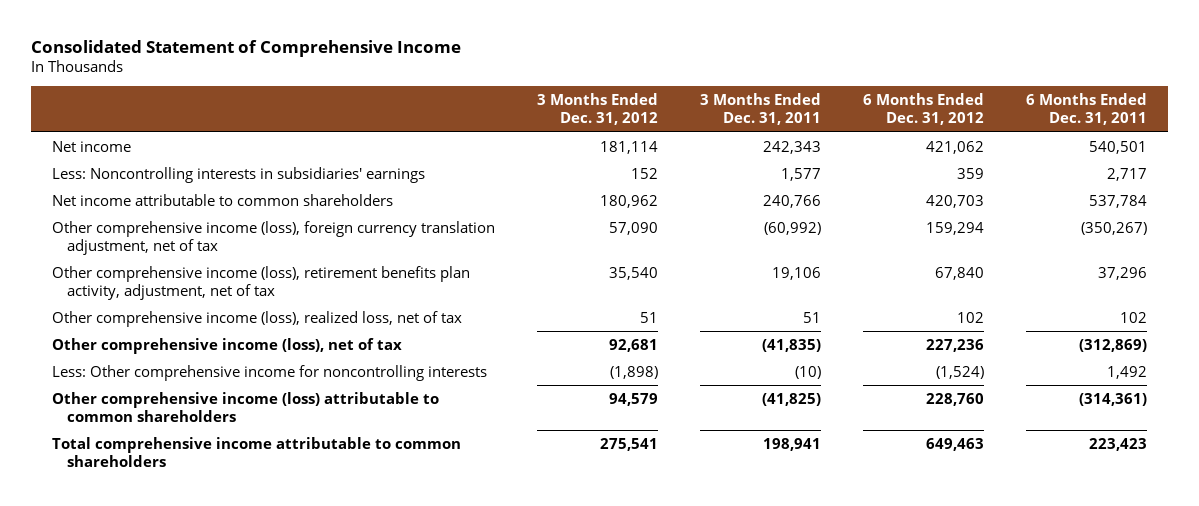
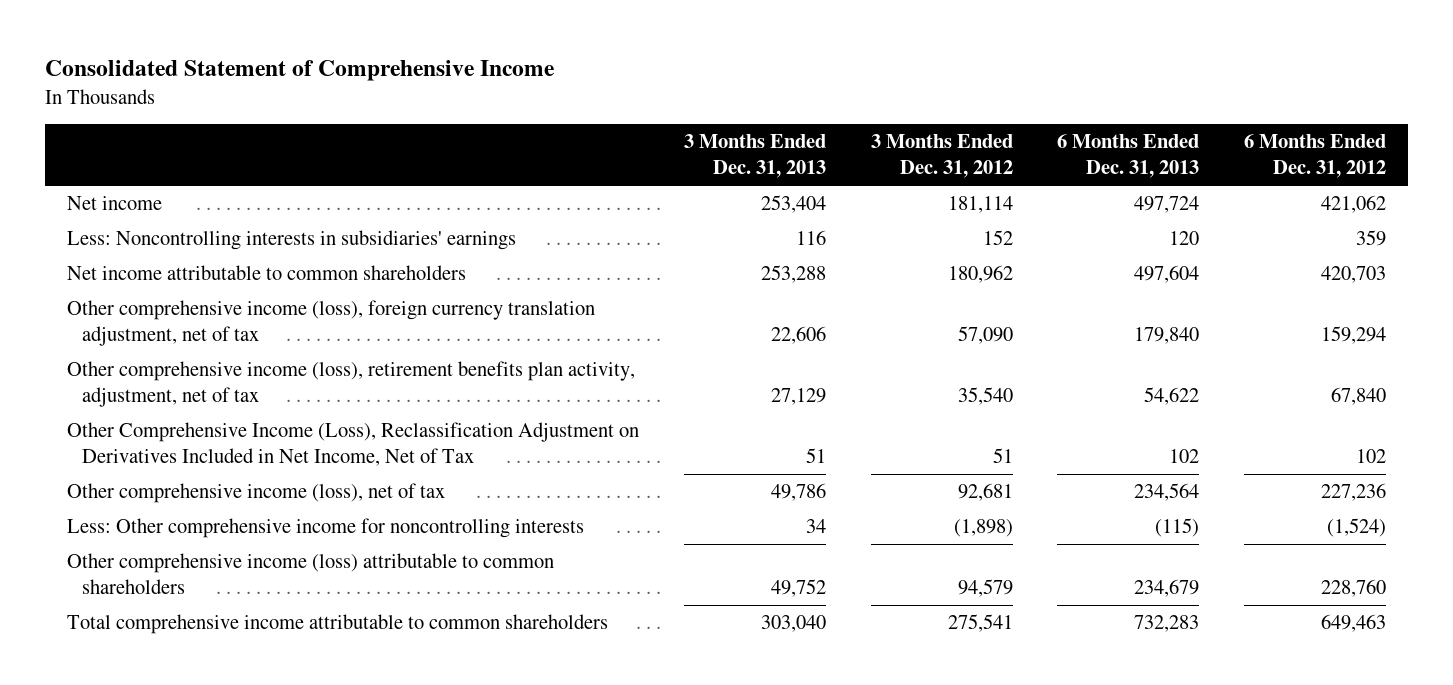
- | 3 Months Ended Dec. 31, 2012 | 3 Months Ended Dec. 31, 2011 | 6 Months Ended Dec. 31, 2012 | 6 Months Ended Dec. 31, 2011
+ | 3 Months Ended Dec. 31, 2013 | 3 Months Ended Dec. 31, 2012 | 6 Months Ended Dec. 31, 2013 | 6 Months Ended Dec. 31, 2012
- Other comprehensive income (loss), realized loss, net of tax | 51 | 51 | 102 | 102
+ Other Comprehensive Income (Loss), Reclassification Adjustment on Derivatives Included in Net Income, Net of Tax | 51 | 51 | 102 | 102

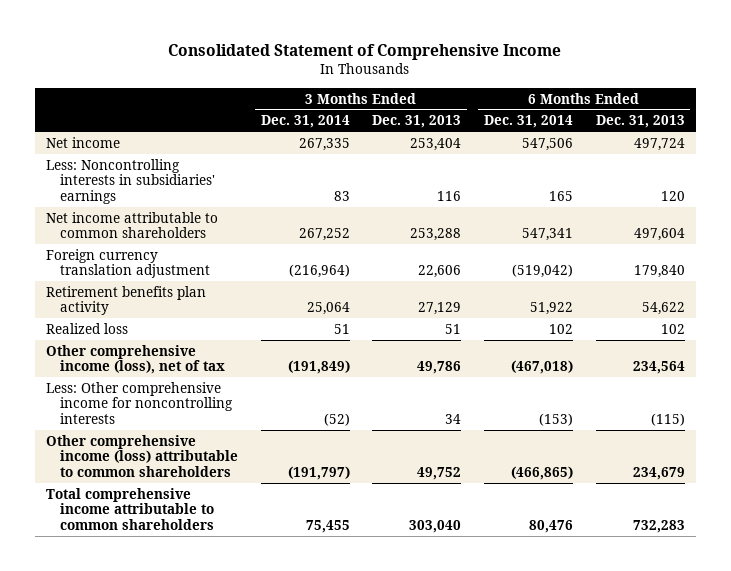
- | 3 Months Ended Dec. 31, 2013 | 3 Months Ended Dec. 31, 2012 | 6 Months Ended Dec. 31, 2013 | 6 Months Ended Dec. 31, 2012
+ | 3 Months Ended Dec. 31, 2014 | 3 Months Ended Dec. 31, 2013 | 6 Months Ended Dec. 31, 2014 | 6 Months Ended Dec. 31, 2013
- Other comprehensive income (loss), foreign currency translation adjustment, net of tax | 22,606 | 57,090 | 179,840 | 159,294
- Other comprehensive income (loss), retirement benefits plan activity, adjustment, net of tax | 27,129 | 35,540 | 54,622 | 67,840
- Other Comprehensive Income (Loss), Reclassification Adjustment on Derivatives Included in Net Income, Net of Tax | 51 | 51 | 102 | 102
+ Foreign currency translation adjustment | (216,964) | 22,606 | (519,042) | 179,840
+ Retirement benefits plan activity | 25,064 | 27,129 | 51,922 | 54,622
+ Realized loss | 51 | 51 | 102 | 102

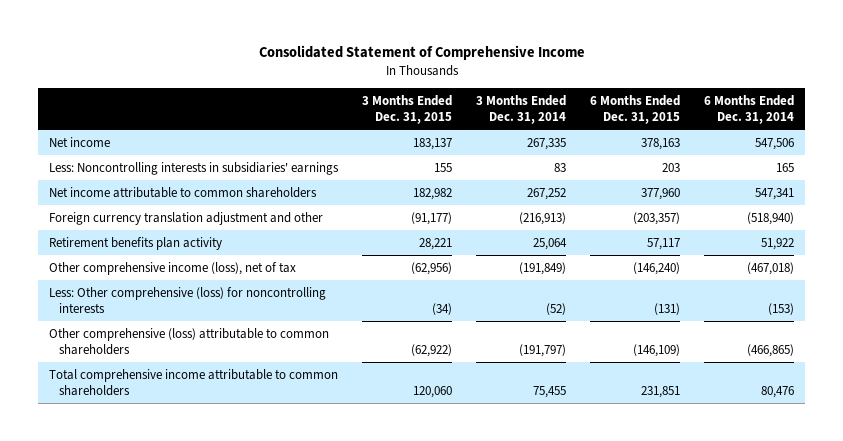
- | 3 Months Ended Dec. 31, 2014 | 3 Months Ended Dec. 31, 2013 | 6 Months Ended Dec. 31, 2014 | 6 Months Ended Dec. 31, 2013
+ | 3 Months Ended Dec. 31, 2015 | 3 Months Ended Dec. 31, 2014 | 6 Months Ended Dec. 31, 2015 | 6 Months Ended Dec. 31, 2014
- Foreign currency translation adjustment | (216,964) | 22,606 | (519,042) | 179,840
+ Foreign currency translation adjustment and other | (91,177) | (216,913) | (203,357) | (518,940)
- Realized loss | 51 | 51 | 102 | 102
- Less: Other comprehensive income for noncontrolling interests | (52) | 34 | (153) | (115)
- Other comprehensive income (loss) attributable to common shareholders | (191,797) | 49,752 | (466,865) | 234,679
+ Less: Other comprehensive (loss) for noncontrolling interests | (34) | (52) | (131) | (153)
+ Other comprehensive (loss) attributable to common shareholders | (62,922) | (191,797) | (146,109) | (466,865)

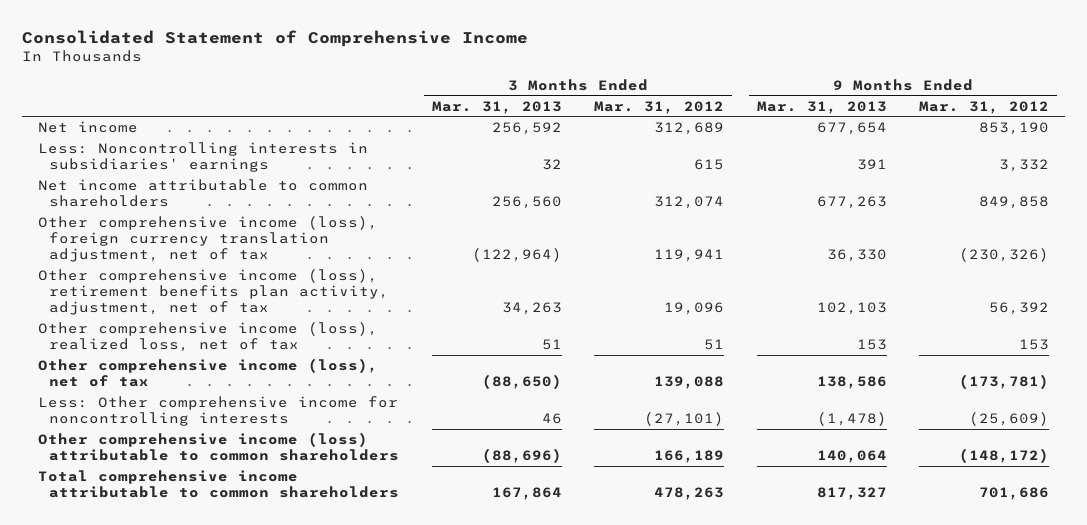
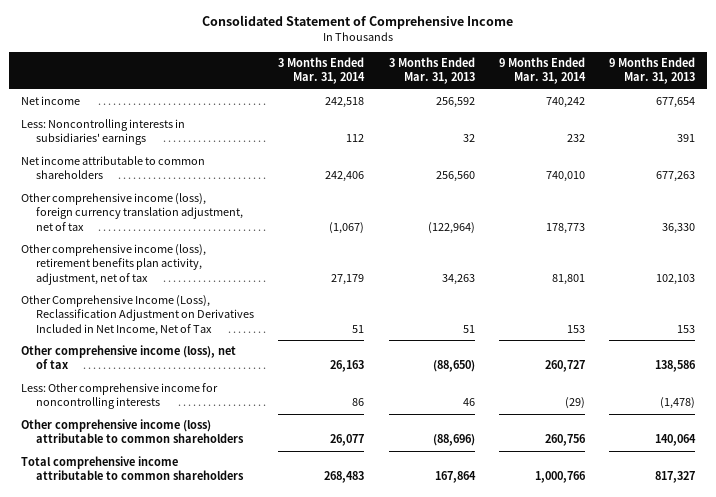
- | 3 Months Ended Mar. 31, 2013 | 3 Months Ended Mar. 31, 2012 | 9 Months Ended Mar. 31, 2013 | 9 Months Ended Mar. 31, 2012
+ | 3 Months Ended Mar. 31, 2014 | 3 Months Ended Mar. 31, 2013 | 9 Months Ended Mar. 31, 2014 | 9 Months Ended Mar. 31, 2013
- Other comprehensive income (loss), realized loss, net of tax | 51 | 51 | 153 | 153
+ Other Comprehensive Income (Loss), Reclassification Adjustment on Derivatives Included in Net Income, Net of Tax | 51 | 51 | 153 | 153

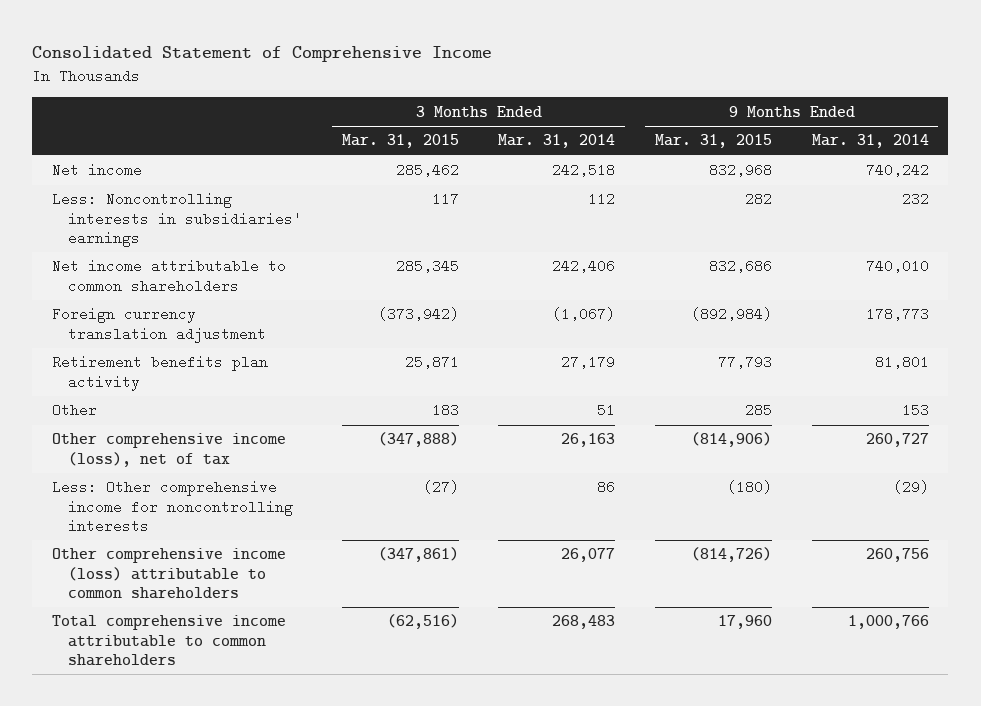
- | 3 Months Ended Mar. 31, 2014 | 3 Months Ended Mar. 31, 2013 | 9 Months Ended Mar. 31, 2014 | 9 Months Ended Mar. 31, 2013
+ | 3 Months Ended Mar. 31, 2015 | 3 Months Ended Mar. 31, 2014 | 9 Months Ended Mar. 31, 2015 | 9 Months Ended Mar. 31, 2014
- Other comprehensive income (loss), foreign currency translation adjustment, net of tax | (1,067) | (122,964) | 178,773 | 36,330
- Other comprehensive income (loss), retirement benefits plan activity, adjustment, net of tax | 27,179 | 34,263 | 81,801 | 102,103
- Other Comprehensive Income (Loss), Reclassification Adjustment on Derivatives Included in Net Income, Net of Tax | 51 | 51 | 153 | 153
+ Foreign currency translation adjustment | (373,942) | (1,067) | (892,984) | 178,773
+ Retirement benefits plan activity | 25,871 | 27,179 | 77,793 | 81,801
+ Other | 183 | 51 | 285 | 153

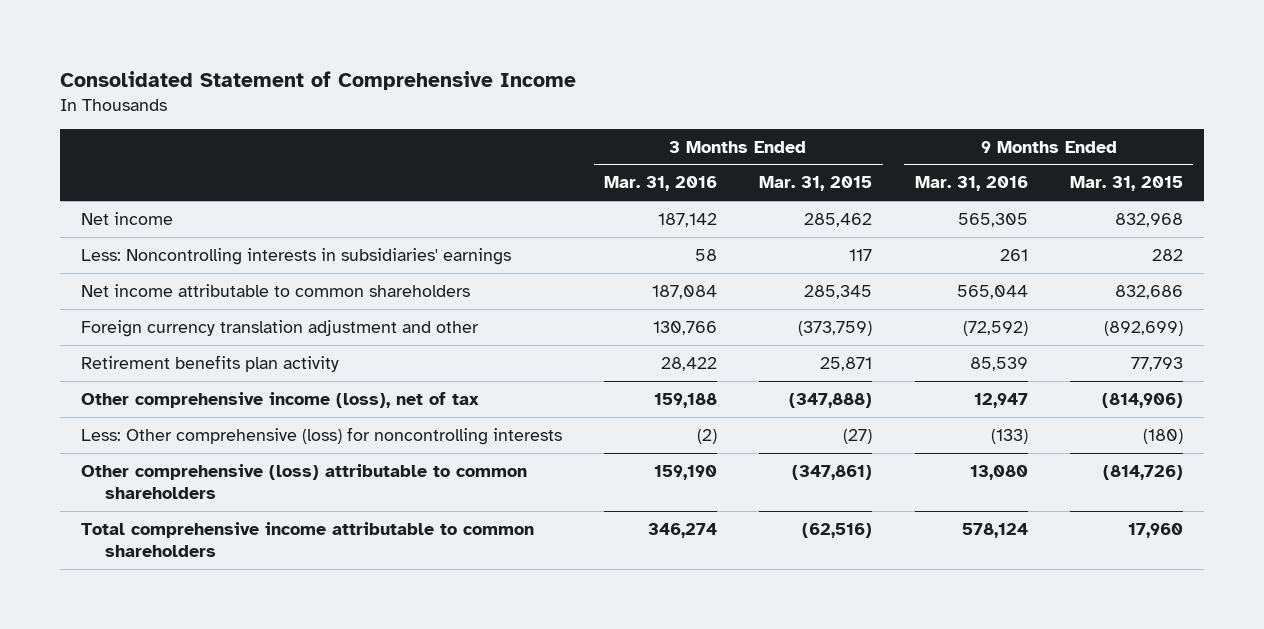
- | 3 Months Ended Mar. 31, 2015 | 3 Months Ended Mar. 31, 2014 | 9 Months Ended Mar. 31, 2015 | 9 Months Ended Mar. 31, 2014
+ | 3 Months Ended Mar. 31, 2016 | 3 Months Ended Mar. 31, 2015 | 9 Months Ended Mar. 31, 2016 | 9 Months Ended Mar. 31, 2015
- Foreign currency translation adjustment | (373,942) | (1,067) | (892,984) | 178,773
+ Foreign currency translation adjustment and other | 130,766 | (373,759) | (72,592) | (892,699)
- Other | 183 | 51 | 285 | 153
- Less: Other comprehensive income for noncontrolling interests | (27) | 86 | (180) | (29)
- Other comprehensive income (loss) attributable to common shareholders | (347,861) | 26,077 | (814,726) | 260,756
+ Less: Other comprehensive (loss) for noncontrolling interests | (2) | (27) | (133) | (180)
+ Other comprehensive (loss) attributable to common shareholders | 159,190 | (347,861) | 13,080 | (814,726)

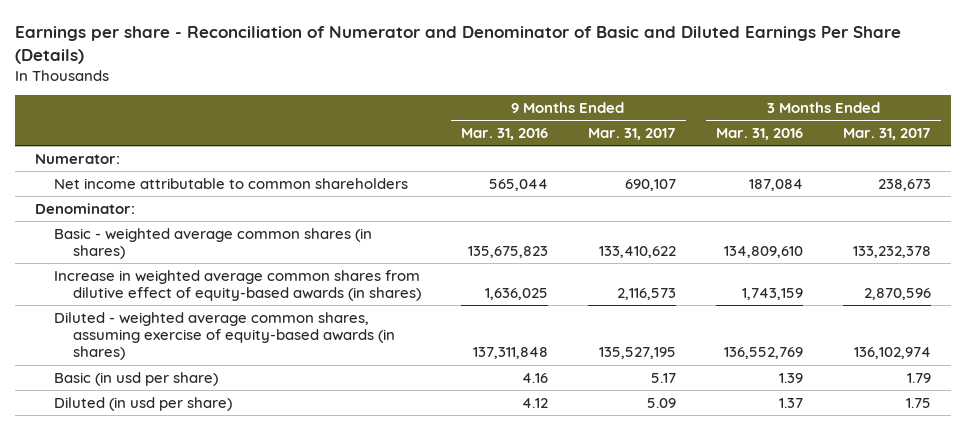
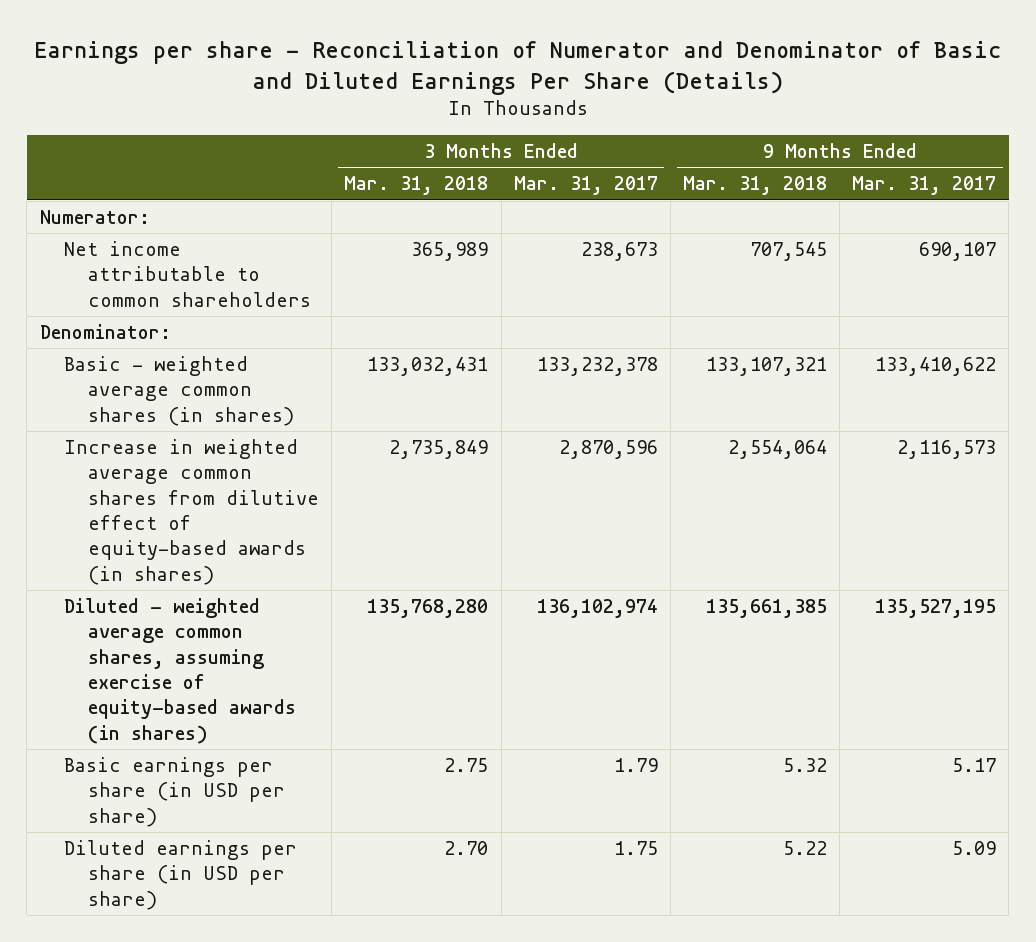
- | 9 Months Ended Mar. 31, 2016 | 9 Months Ended Mar. 31, 2017 | 3 Months Ended Mar. 31, 2016 | 3 Months Ended Mar. 31, 2017
+ | 3 Months Ended Mar. 31, 2018 | 3 Months Ended Mar. 31, 2017 | 9 Months Ended Mar. 31, 2018 | 9 Months Ended Mar. 31, 2017
- Basic (in usd per share) | 4.16 | 5.17 | 1.39 | 1.79
- Diluted (in usd per share) | 4.12 | 5.09 | 1.37 | 1.75
+ Basic earnings per share (in USD per share) | 2.75 | 1.79 | 5.32 | 5.17
+ Diluted earnings per share (in USD per share) | 2.70 | 1.75 | 5.22 | 5.09

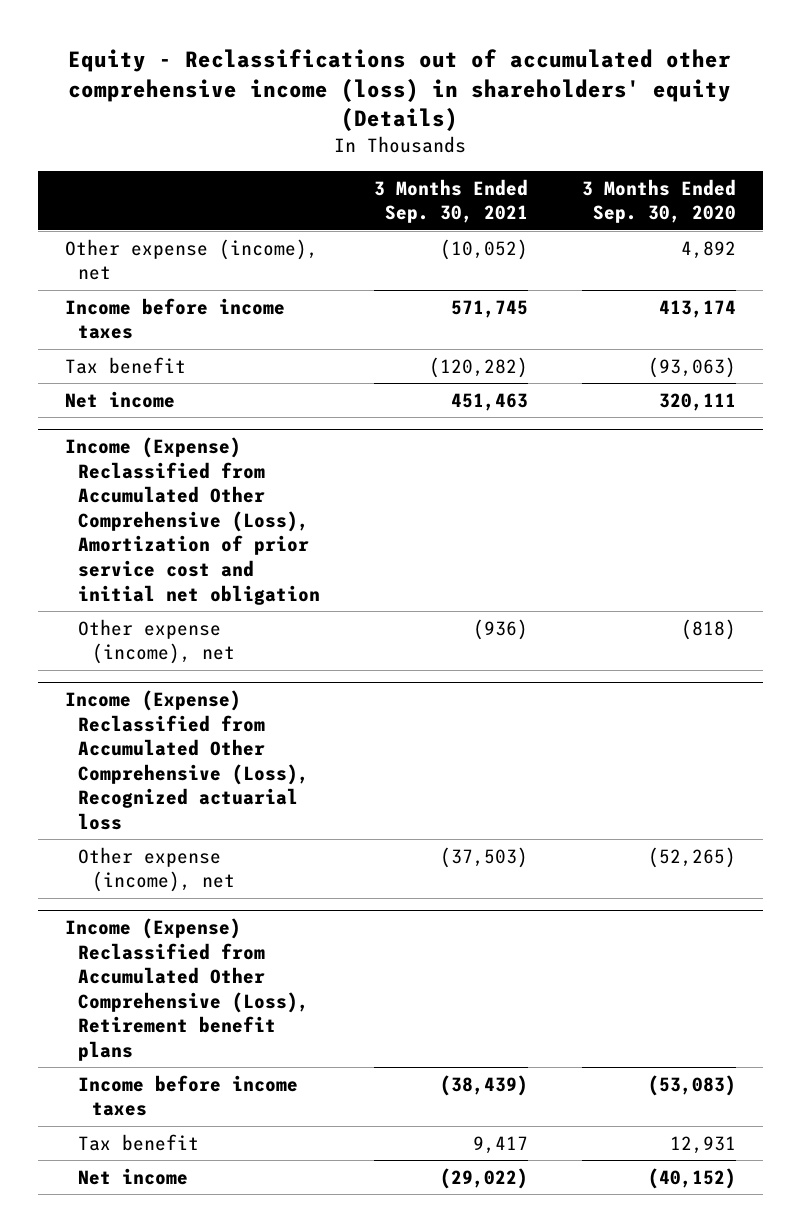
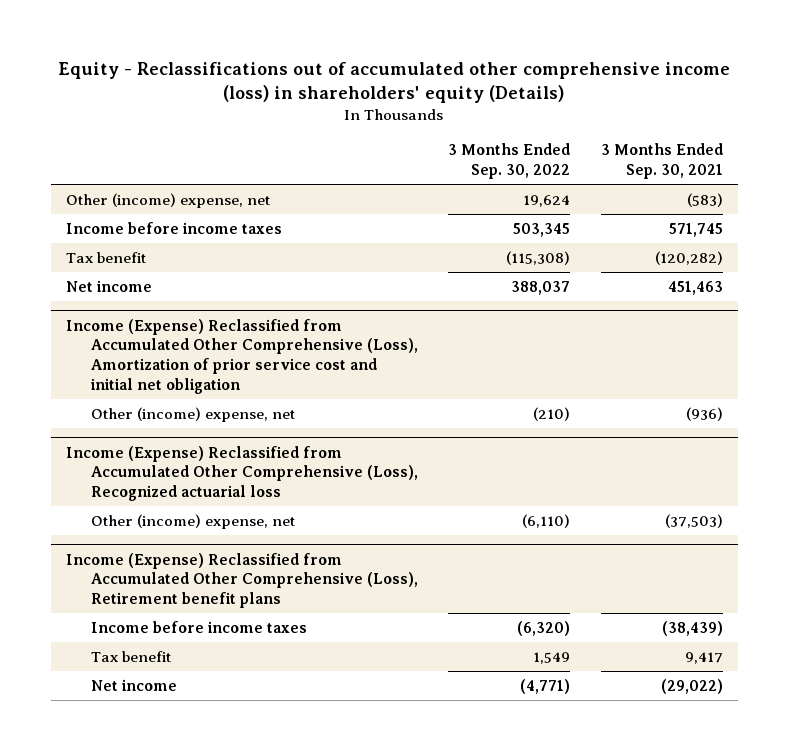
- | 3 Months Ended Sep. 30, 2021 | 3 Months Ended Sep. 30, 2020
+ | 3 Months Ended Sep. 30, 2022 | 3 Months Ended Sep. 30, 2021
- Other expense (income), net | (10,052) | 4,892
+ Other (income) expense, net | 19,624 | (583)
@ Income (Expense) Reclassified from Accumulated Other Comprehensive (Loss), Amortization of prior service cost and initial net obligation
- Other expense (income), net | (936) | (818)
+ Other (income) expense, net | (210) | (936)
@ Income (Expense) Reclassified from Accumulated Other Comprehensive (Loss), Recognized actuarial loss
- Other expense (income), net | (37,503) | (52,265)
+ Other (income) expense, net | (6,110) | (37,503)

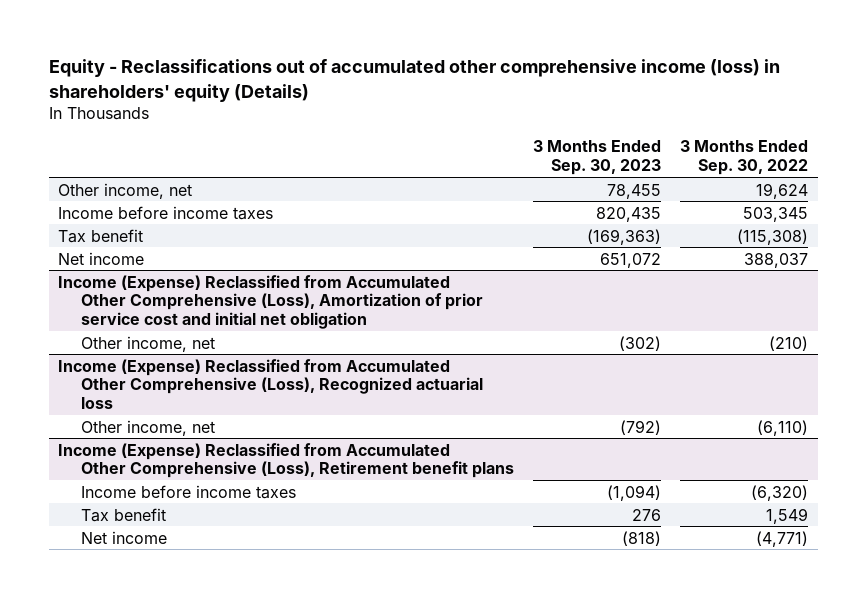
- | 3 Months Ended Sep. 30, 2022 | 3 Months Ended Sep. 30, 2021
+ | 3 Months Ended Sep. 30, 2023 | 3 Months Ended Sep. 30, 2022
- Other (income) expense, net | 19,624 | (583)
+ Other income, net | 78,455 | 19,624
@ Income (Expense) Reclassified from Accumulated Other Comprehensive (Loss), Amortization of prior service cost and initial net obligation
- Other (income) expense, net | (210) | (936)
+ Other income, net | (302) | (210)
@ Income (Expense) Reclassified from Accumulated Other Comprehensive (Loss), Recognized actuarial loss
- Other (income) expense, net | (6,110) | (37,503)
+ Other income, net | (792) | (6,110)

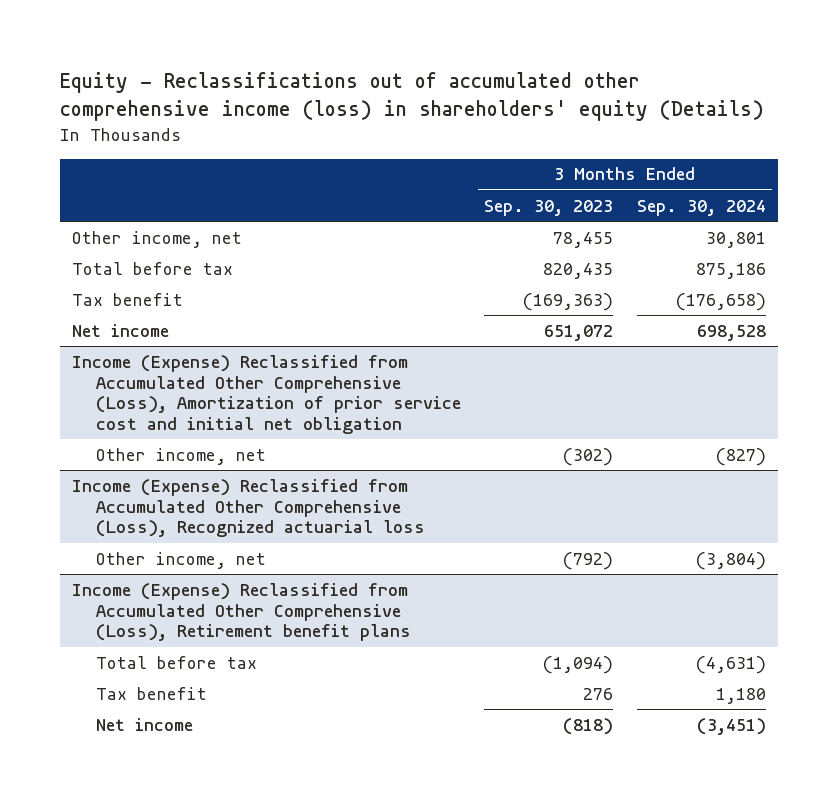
- | 3 Months Ended Sep. 30, 2023 | 3 Months Ended Sep. 30, 2022
+ | 3 Months Ended Sep. 30, 2023 | 3 Months Ended Sep. 30, 2024
- Income before income taxes | 820,435 | 503,345
+ Total before tax | 820,435 | 875,186
@ Income (Expense) Reclassified from Accumulated Other Comprehensive (Loss), Retirement benefit plans
- Income before income taxes | (1,094) | (6,320)
+ Total before tax | (1,094) | (4,631)

